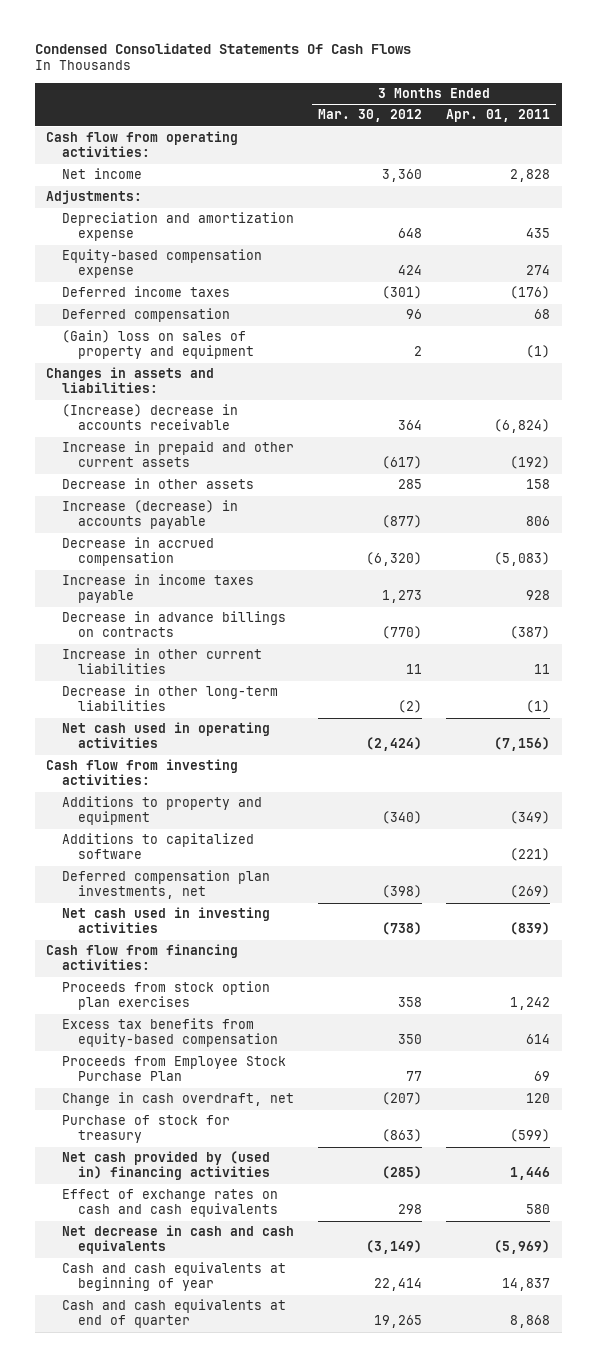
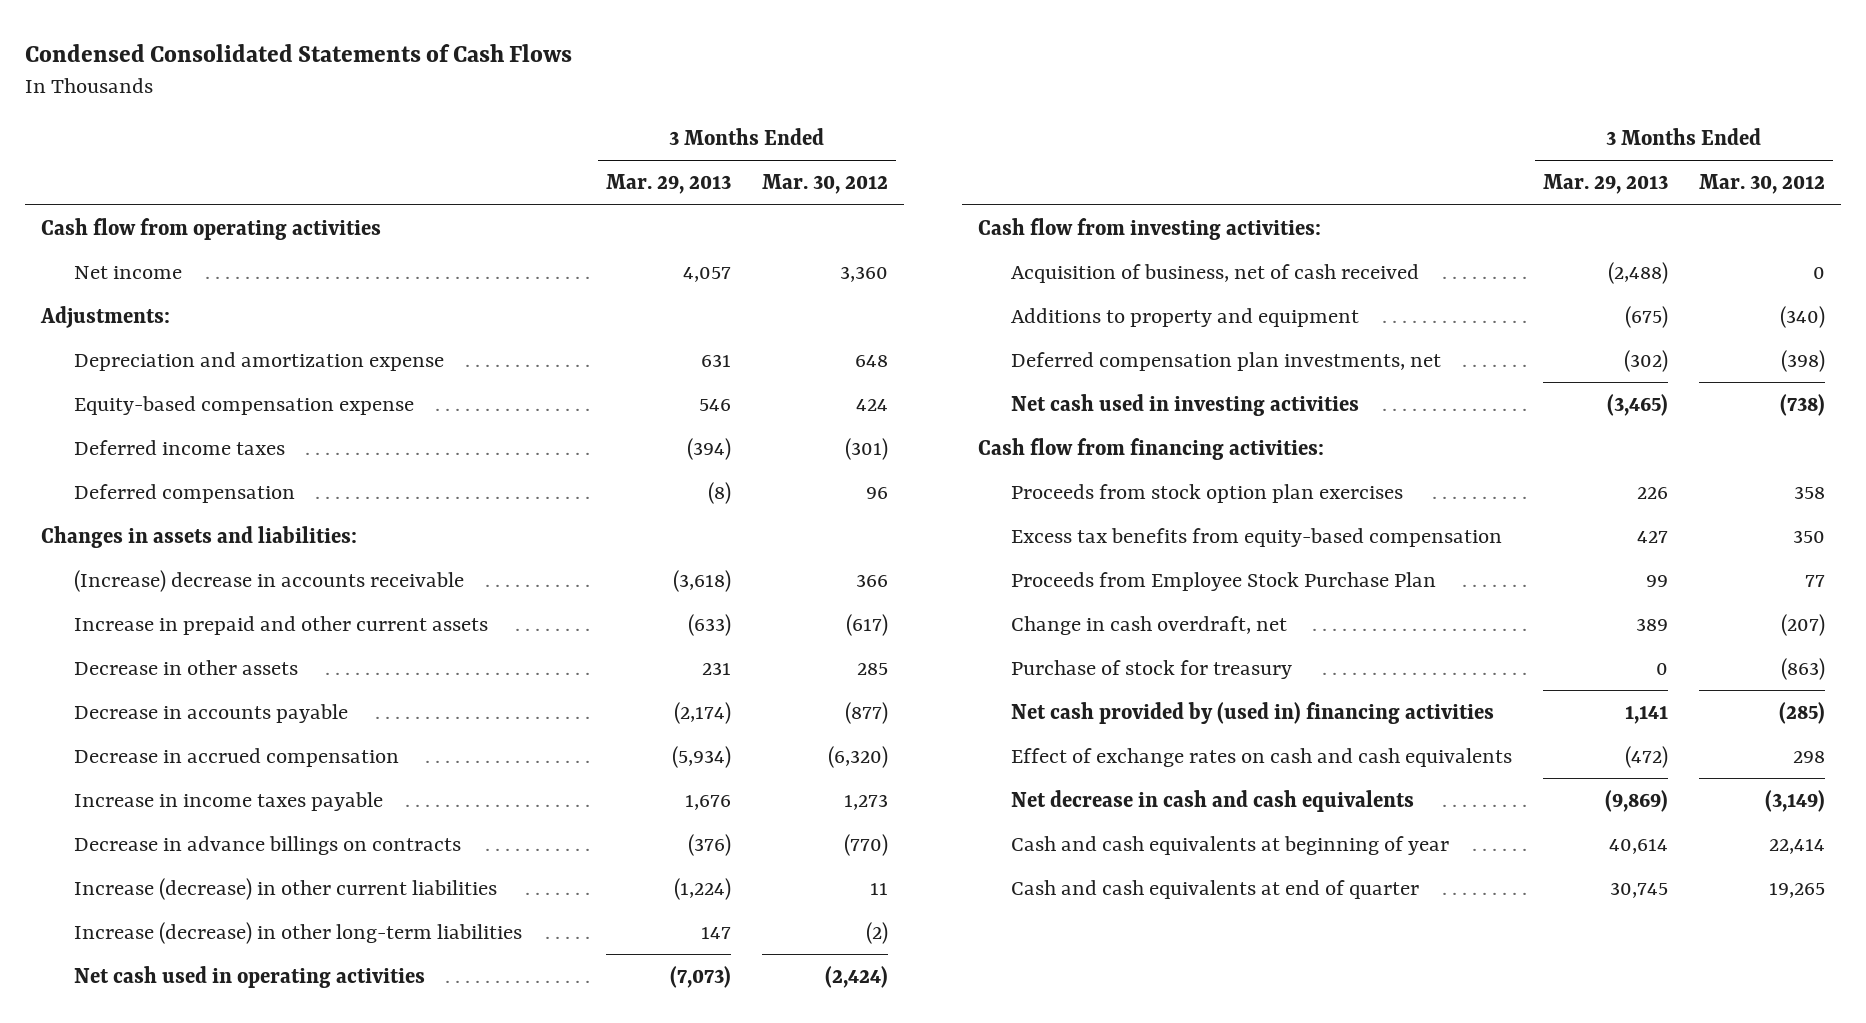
- Condensed Consolidated Statements Of Cash Flows
+ Condensed Consolidated Statements of Cash Flows
- | 3 Months Ended Mar. 30, 2012 | 3 Months Ended Apr. 01, 2011
+ | 3 Months Ended Mar. 29, 2013 | 3 Months Ended Mar. 30, 2012
- Cash flow from operating activities:
+ Cash flow from operating activities
- (Gain) loss on sales of property and equipment | 2 | (1)
- (Increase) decrease in accounts receivable | 364 | (6,824)
+ (Increase) decrease in accounts receivable | (3,618) | 366
- Increase (decrease) in accounts payable | (877) | 806
+ Decrease in accounts payable | (2,174) | (877)
- Increase in other current liabilities | 11 | 11
- Decrease in other long-term liabilities | (2) | (1)
+ Increase (decrease) in other current liabilities | (1,224) | 11
+ Increase (decrease) in other long-term liabilities | 147 | (2)
+ Acquisition of business, net of cash received | (2,488) | 0
- Additions to capitalized software | | (221)

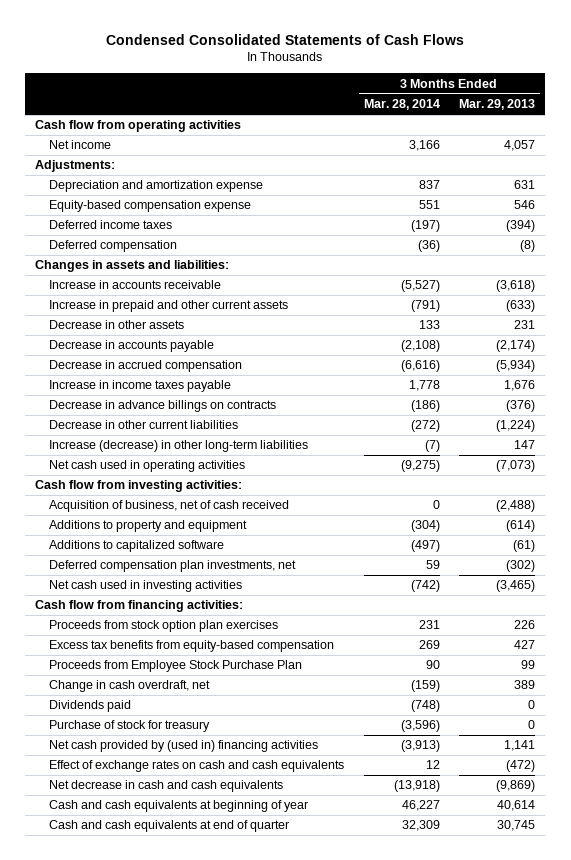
- | 3 Months Ended Mar. 29, 2013 | 3 Months Ended Mar. 30, 2012
+ | 3 Months Ended Mar. 28, 2014 | 3 Months Ended Mar. 29, 2013
- (Increase) decrease in accounts receivable | (3,618) | 366
+ Increase in accounts receivable | (5,527) | (3,618)
- Increase (decrease) in other current liabilities | (1,224) | 11
+ Decrease in other current liabilities | (272) | (1,224)
- Additions to property and equipment | (675) | (340)
+ Additions to property and equipment | (304) | (614)
+ Additions to capitalized software | (497) | (61)
+ Dividends paid | (748) | 0

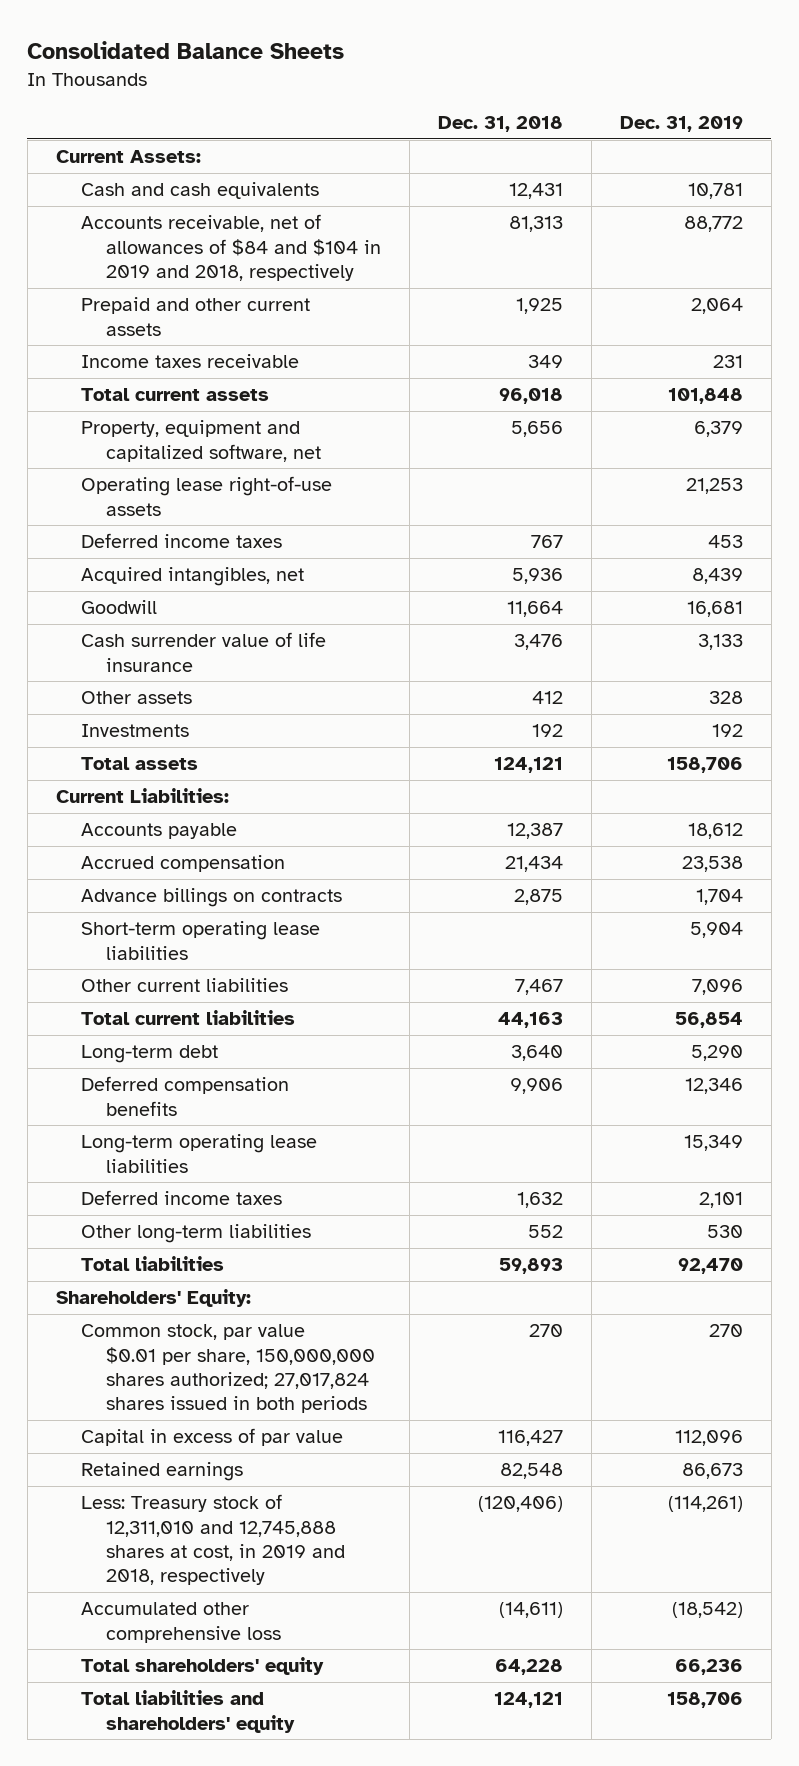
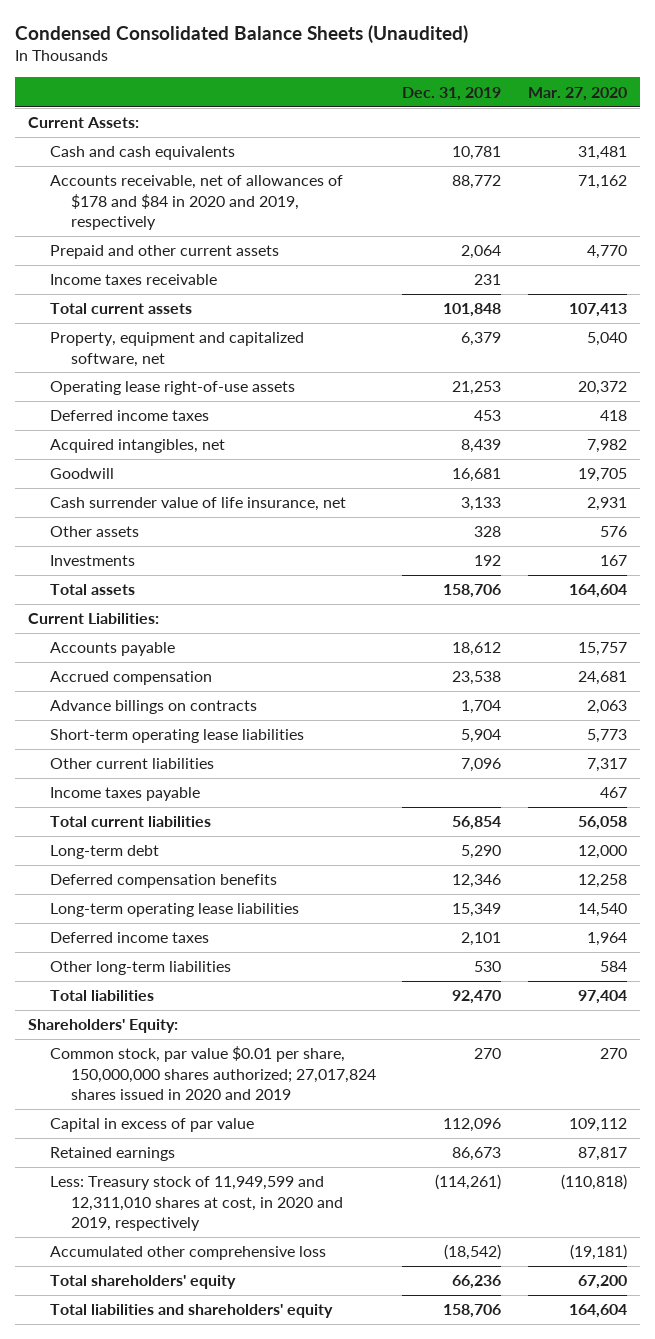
- Consolidated Balance Sheets
+ Condensed Consolidated Balance Sheets (Unaudited)
- | Dec. 31, 2018 | Dec. 31, 2019
+ | Dec. 31, 2019 | Mar. 27, 2020
- Accounts receivable, net of allowances of $84 and $104 in 2019 and 2018, respectively | 81,313 | 88,772
+ Accounts receivable, net of allowances of $178 and $84 in 2020 and 2019, respectively | 88,772 | 71,162
- Cash surrender value of life insurance | 3,476 | 3,133
+ Cash surrender value of life insurance, net | 3,133 | 2,931
+ Income taxes payable | | 467
- Common stock, par value $0.01 per share, 150,000,000 shares authorized; 27,017,824 shares issued in both periods | 270 | 270
+ Common stock, par value $0.01 per share, 150,000,000 shares authorized; 27,017,824 shares issued in 2020 and 2019 | 270 | 270
- Less: Treasury stock of 12,311,010 and 12,745,888 shares at cost, in 2019 and 2018, respectively | (120,406) | (114,261)
+ Less: Treasury stock of 11,949,599 and 12,311,010 shares at cost, in 2020 and 2019, respectively | (114,261) | (110,818)

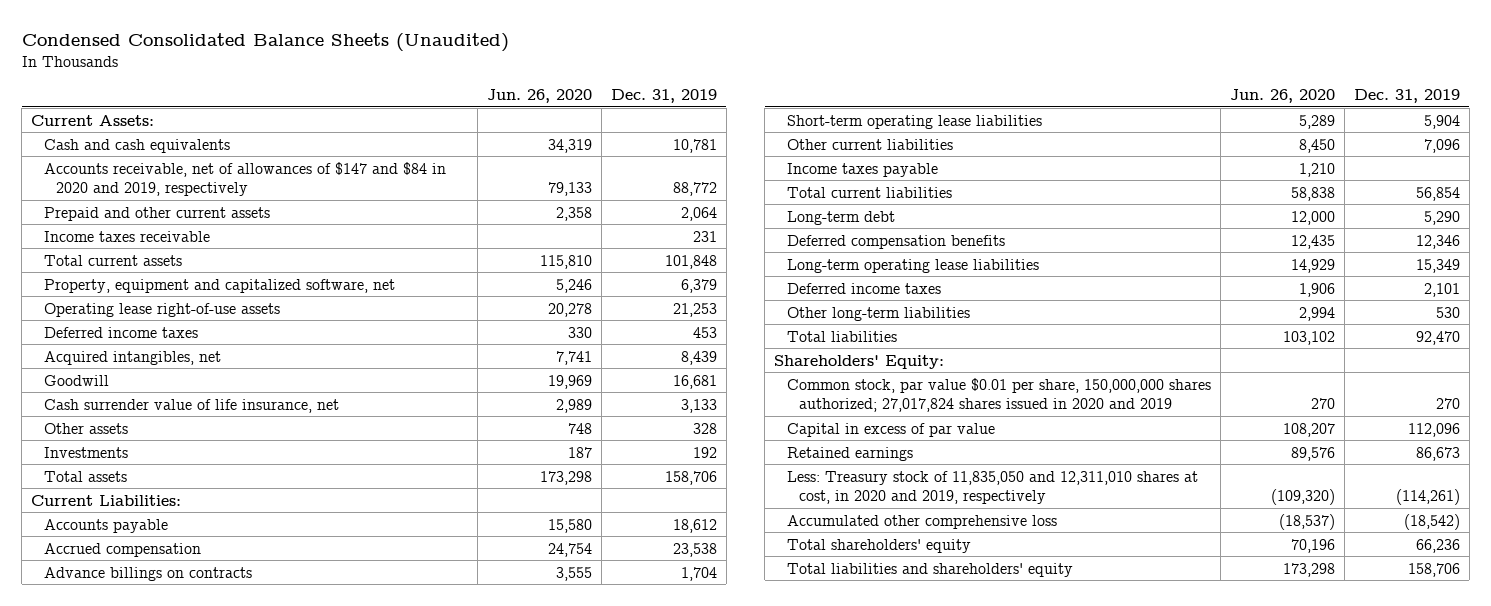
- | Dec. 31, 2019 | Mar. 27, 2020
+ | Jun. 26, 2020 | Dec. 31, 2019
- Accounts receivable, net of allowances of $178 and $84 in 2020 and 2019, respectively | 88,772 | 71,162
+ Accounts receivable, net of allowances of $147 and $84 in 2020 and 2019, respectively | 79,133 | 88,772
- Less: Treasury stock of 11,949,599 and 12,311,010 shares at cost, in 2020 and 2019, respectively | (114,261) | (110,818)
+ Less: Treasury stock of 11,835,050 and 12,311,010 shares at cost, in 2020 and 2019, respectively | (109,320) | (114,261)

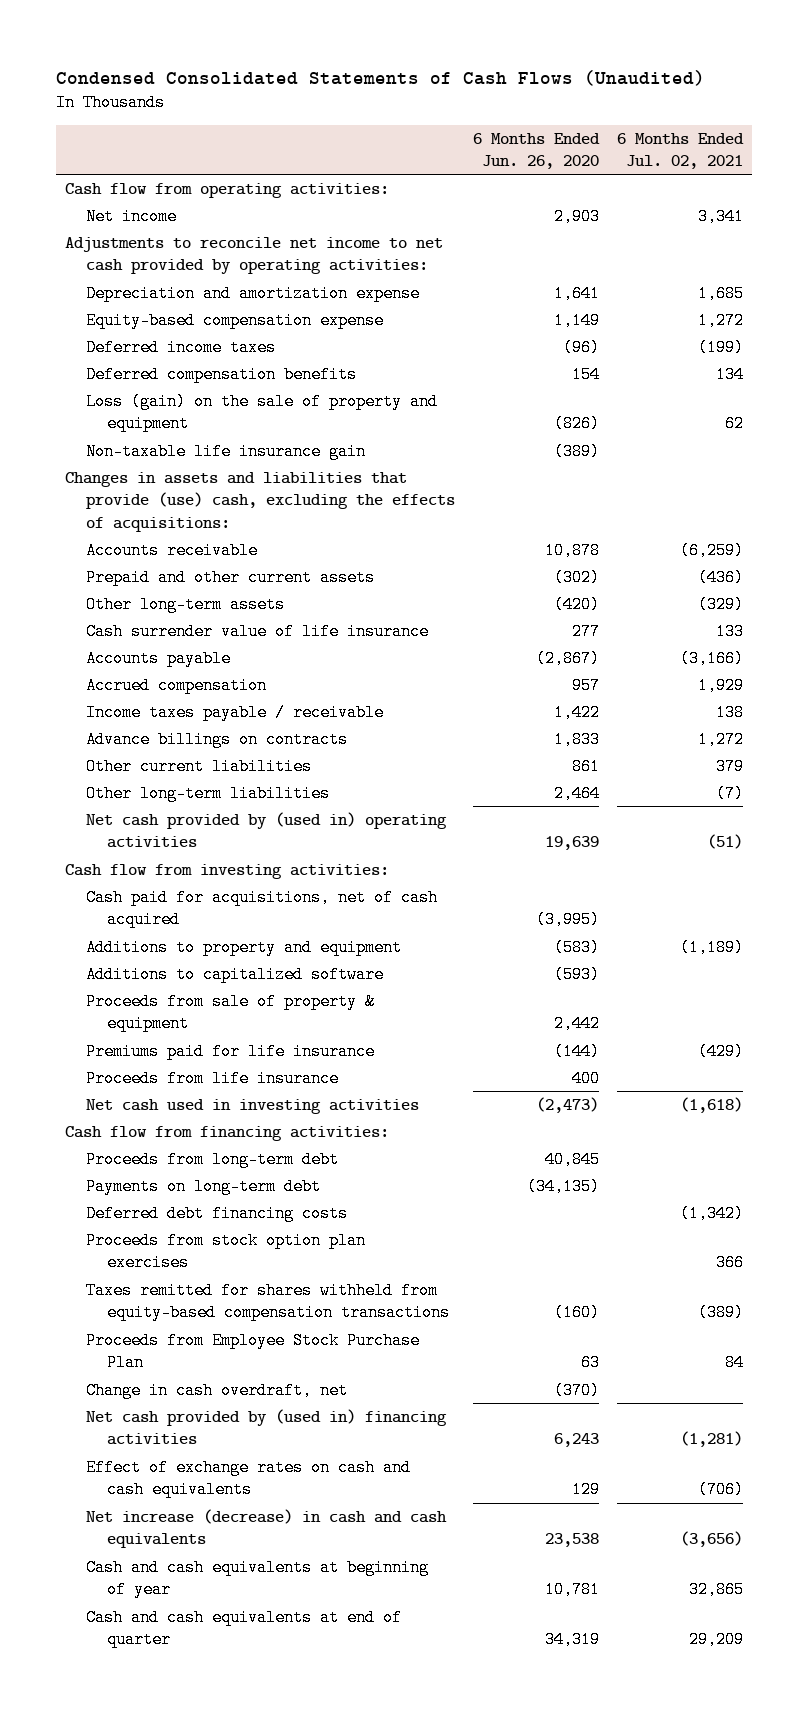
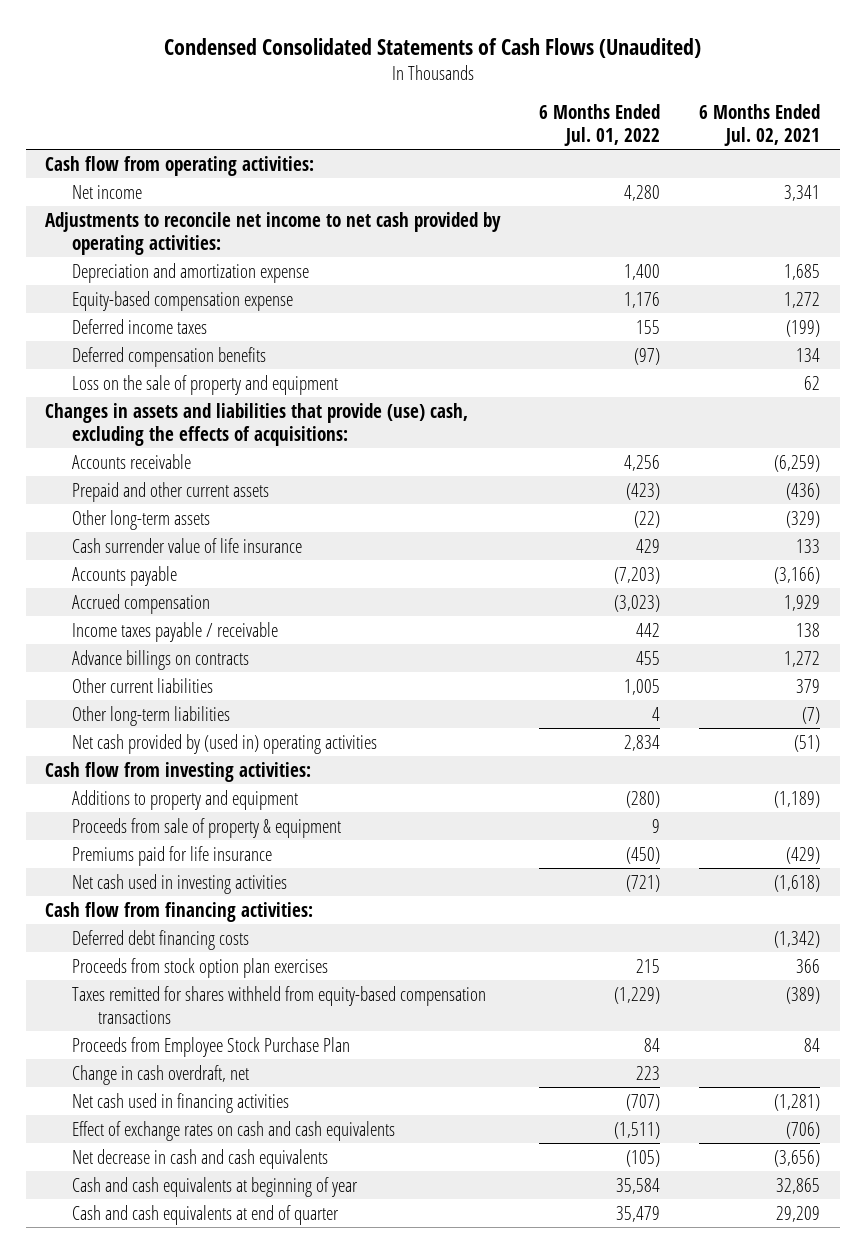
- | 6 Months Ended Jun. 26, 2020 | 6 Months Ended Jul. 02, 2021
+ | 6 Months Ended Jul. 01, 2022 | 6 Months Ended Jul. 02, 2021
- Loss (gain) on the sale of property and equipment | (826) | 62
- Non-taxable life insurance gain | (389) |
+ Loss on the sale of property and equipment | | 62
- Cash paid for acquisitions, net of cash acquired | (3,995) |
- Additions to capitalized software | (593) |
- Proceeds from life insurance | 400 |
- Proceeds from long-term debt | 40,845 |
- Payments on long-term debt | (34,135) |
- Net cash provided by (used in) financing activities | 6,243 | (1,281)
+ Net cash used in financing activities | (707) | (1,281)
- Net increase (decrease) in cash and cash equivalents | 23,538 | (3,656)
+ Net decrease in cash and cash equivalents | (105) | (3,656)

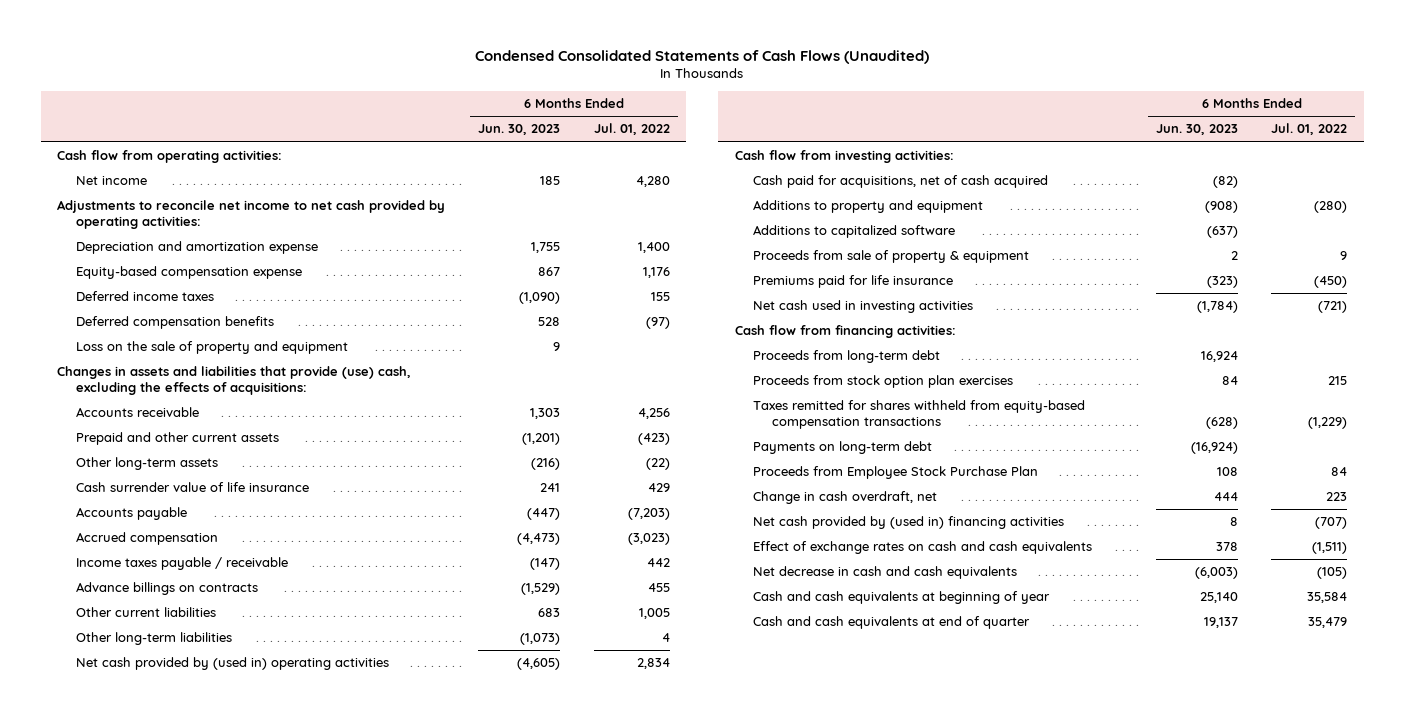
- | 6 Months Ended Jul. 01, 2022 | 6 Months Ended Jul. 02, 2021
+ | 6 Months Ended Jun. 30, 2023 | 6 Months Ended Jul. 01, 2022
+ Cash paid for acquisitions, net of cash acquired | (82) |
+ Additions to capitalized software | (637) |
- Deferred debt financing costs | | (1,342)
+ Proceeds from long-term debt | 16,924 |
+ Payments on long-term debt | (16,924) |
- Net cash used in financing activities | (707) | (1,281)
+ Net cash provided by (used in) financing activities | 8 | (707)

